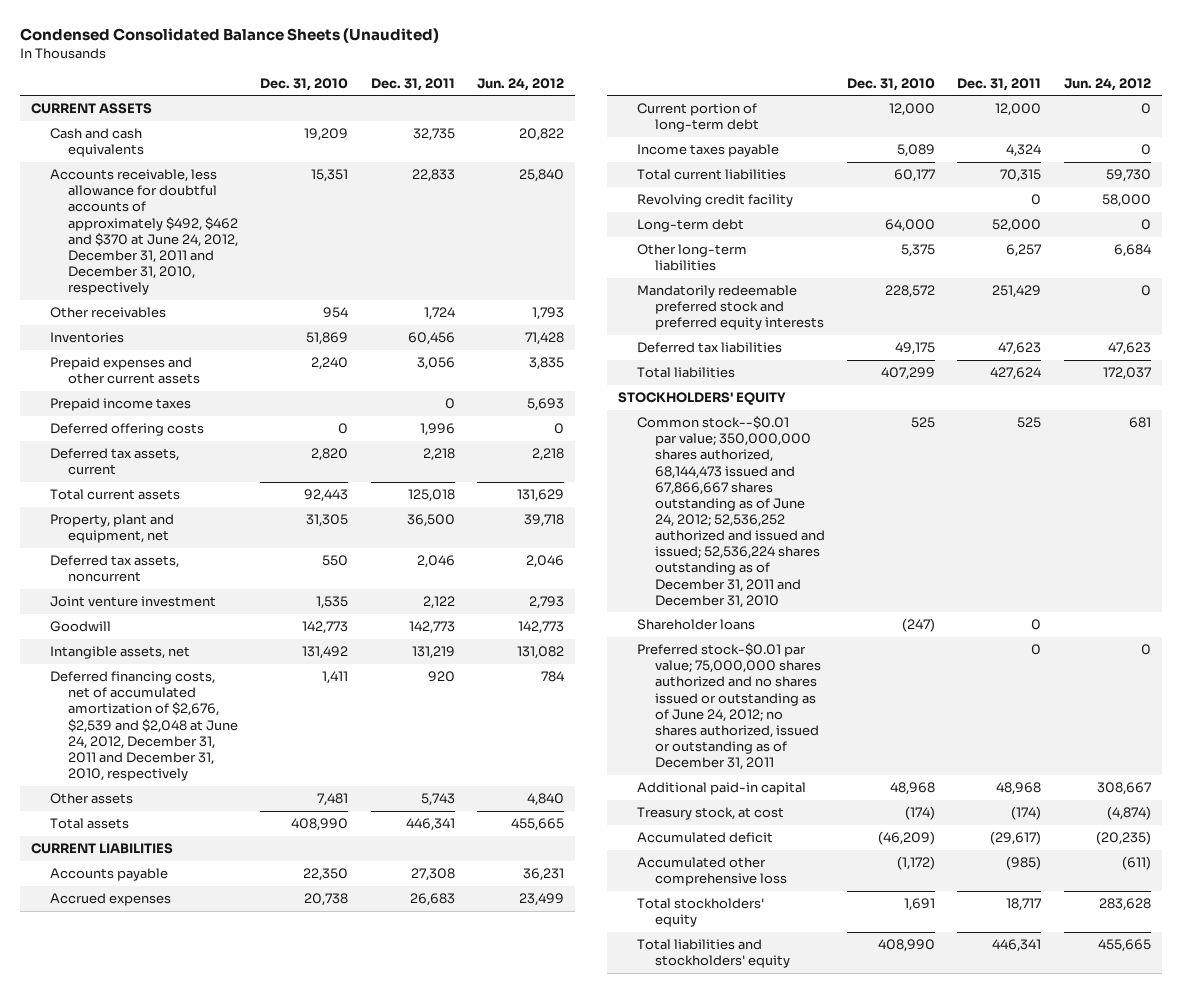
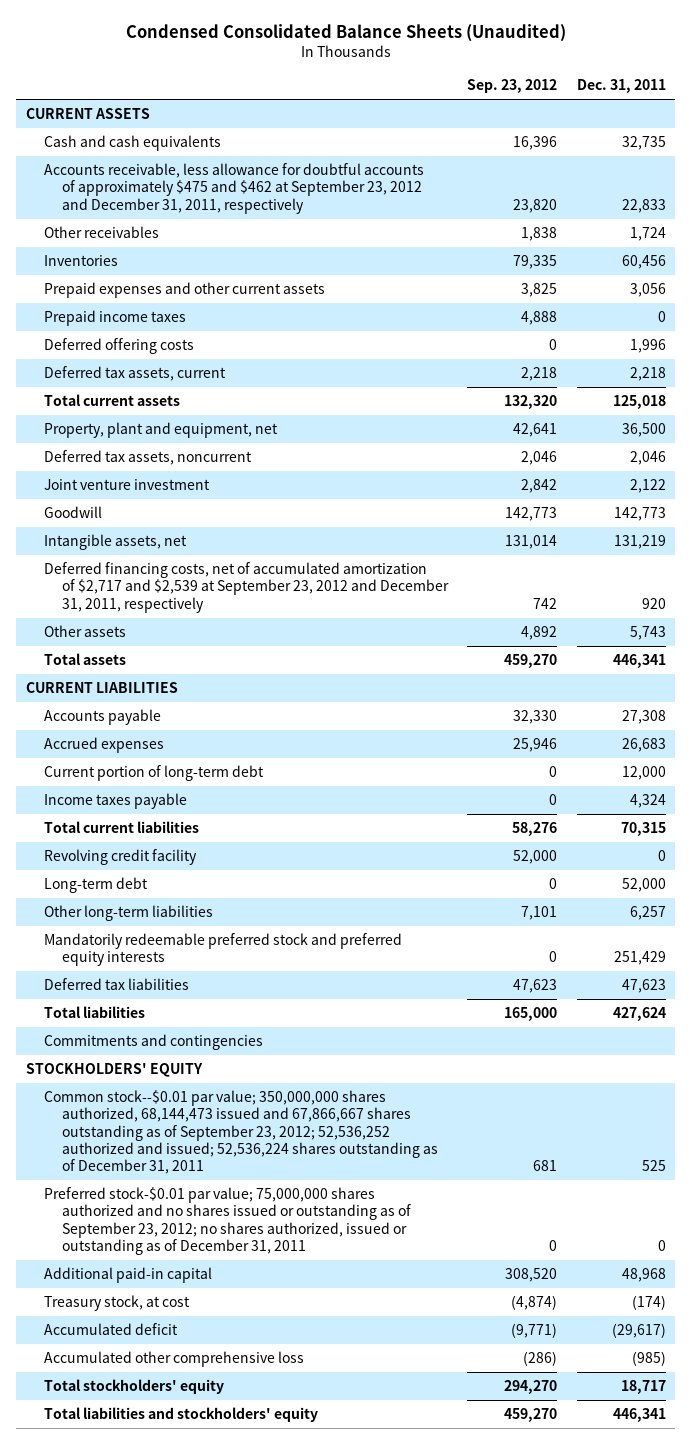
- | Dec. 31, 2010 | Dec. 31, 2011 | Jun. 24, 2012
+ | Sep. 23, 2012 | Dec. 31, 2011
- Accounts receivable, less allowance for doubtful accounts of approximately $492, $462 and $370 at June 24, 2012, December 31, 2011 and December 31, 2010, respectively | 15,351 | 22,833 | 25,840
+ Accounts receivable, less allowance for doubtful accounts of approximately $475 and $462 at September 23, 2012 and December 31, 2011, respectively | 23,820 | 22,833
- Deferred financing costs, net of accumulated amortization of $2,676, $2,539 and $2,048 at June 24, 2012, December 31, 2011 and December 31, 2010, respectively | 1,411 | 920 | 784
+ Deferred financing costs, net of accumulated amortization of $2,717 and $2,539 at September 23, 2012 and December 31, 2011, respectively | 742 | 920
+ Commitments and contingencies
- Common stock--$0.01 par value; 350,000,000 shares authorized, 68,144,473 issued and 67,866,667 shares outstanding as of June 24, 2012; 52,536,252 authorized and issued and issued; 52,536,224 shares outstanding as of December 31, 2011 and December 31, 2010 | 525 | 525 | 681
- Shareholder loans | (247) | 0 |
- Preferred stock-$0.01 par value; 75,000,000 shares authorized and no shares issued or outstanding as of June 24, 2012; no shares authorized, issued or outstanding as of December 31, 2011 | | 0 | 0
+ Common stock--$0.01 par value; 350,000,000 shares authorized, 68,144,473 issued and 67,866,667 shares outstanding as of September 23, 2012; 52,536,252 authorized and issued; 52,536,224 shares outstanding as of December 31, 2011 | 681 | 525
+ Preferred stock-$0.01 par value; 75,000,000 shares authorized and no shares issued or outstanding as of September 23, 2012; no shares authorized, issued or outstanding as of December 31, 2011 | 0 | 0

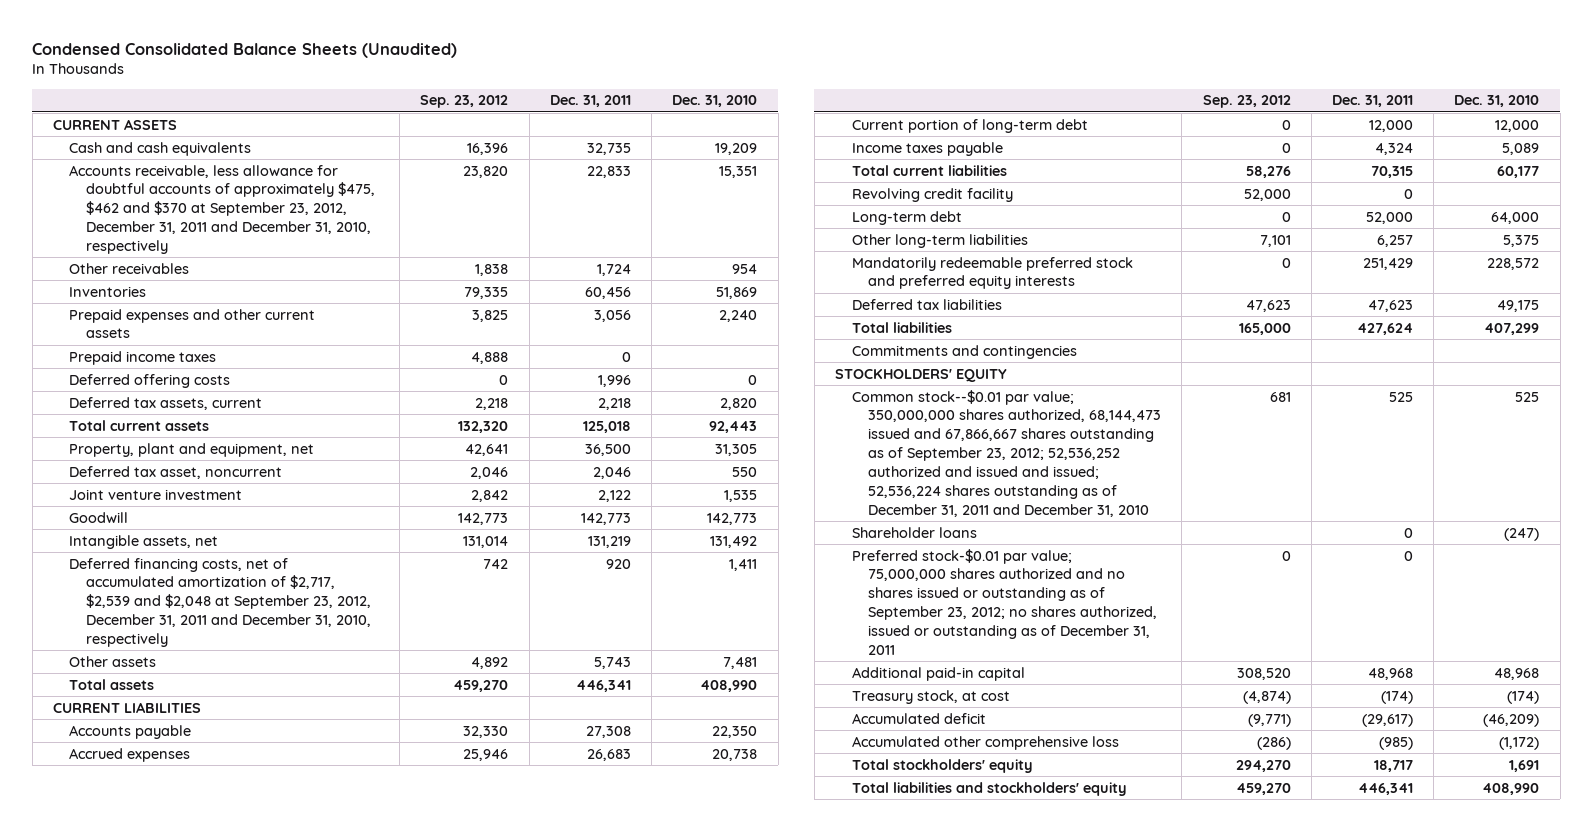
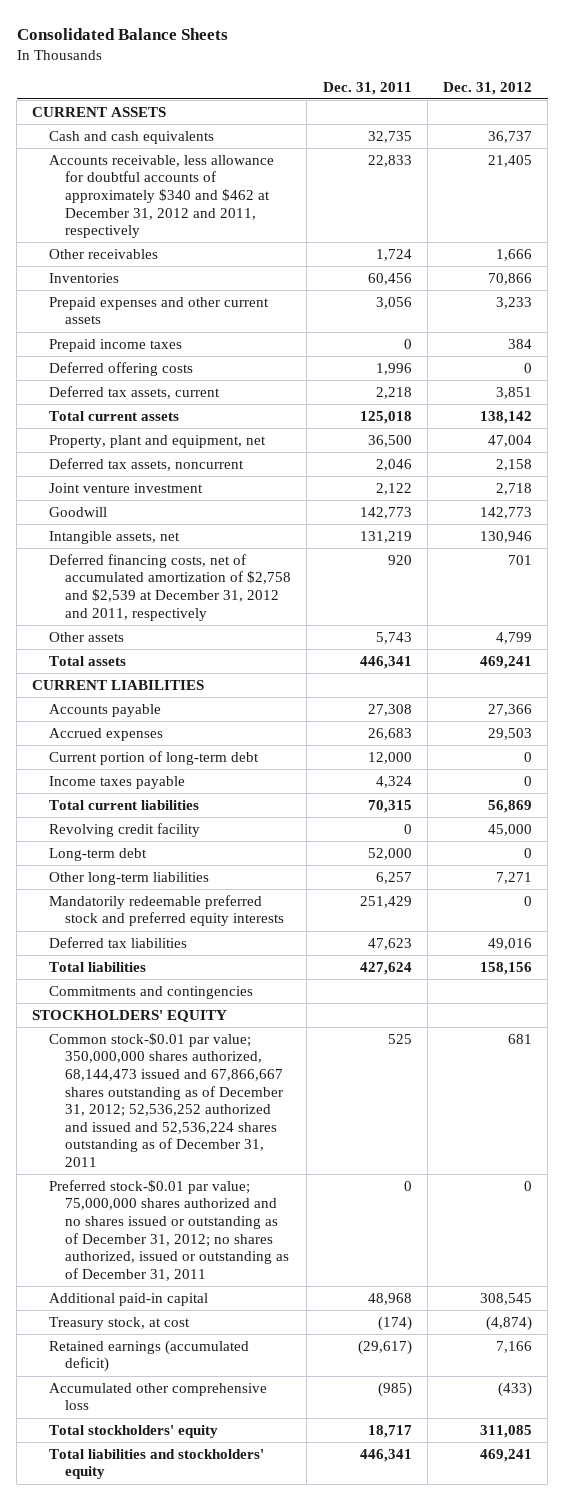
- Condensed Consolidated Balance Sheets (Unaudited)
+ Consolidated Balance Sheets
- | Sep. 23, 2012 | Dec. 31, 2011 | Dec. 31, 2010
+ | Dec. 31, 2011 | Dec. 31, 2012
- Accounts receivable, less allowance for doubtful accounts of approximately $475, $462 and $370 at September 23, 2012, December 31, 2011 and December 31, 2010, respectively | 23,820 | 22,833 | 15,351
+ Accounts receivable, less allowance for doubtful accounts of approximately $340 and $462 at December 31, 2012 and 2011, respectively | 22,833 | 21,405
- Deferred tax asset, noncurrent | 2,046 | 2,046 | 550
+ Deferred tax assets, noncurrent | 2,046 | 2,158
- Deferred financing costs, net of accumulated amortization of $2,717, $2,539 and $2,048 at September 23, 2012, December 31, 2011 and December 31, 2010, respectively | 742 | 920 | 1,411
+ Deferred financing costs, net of accumulated amortization of $2,758 and $2,539 at December 31, 2012 and 2011, respectively | 920 | 701
- Common stock--$0.01 par value; 350,000,000 shares authorized, 68,144,473 issued and 67,866,667 shares outstanding as of September 23, 2012; 52,536,252 authorized and issued and issued; 52,536,224 shares outstanding as of December 31, 2011 and December 31, 2010 | 681 | 525 | 525
- Shareholder loans | | 0 | (247)
- Preferred stock-$0.01 par value; 75,000,000 shares authorized and no shares issued or outstanding as of September 23, 2012; no shares authorized, issued or outstanding as of December 31, 2011 | 0 | 0 |
+ Common stock-$0.01 par value; 350,000,000 shares authorized, 68,144,473 issued and 67,866,667 shares outstanding as of December 31, 2012; 52,536,252 authorized and issued and 52,536,224 shares outstanding as of December 31, 2011 | 525 | 681
+ Preferred stock-$0.01 par value; 75,000,000 shares authorized and no shares issued or outstanding as of December 31, 2012; no shares authorized, issued or outstanding as of December 31, 2011 | 0 | 0
- Accumulated deficit | (9,771) | (29,617) | (46,209)
+ Retained earnings (accumulated deficit) | (29,617) | 7,166

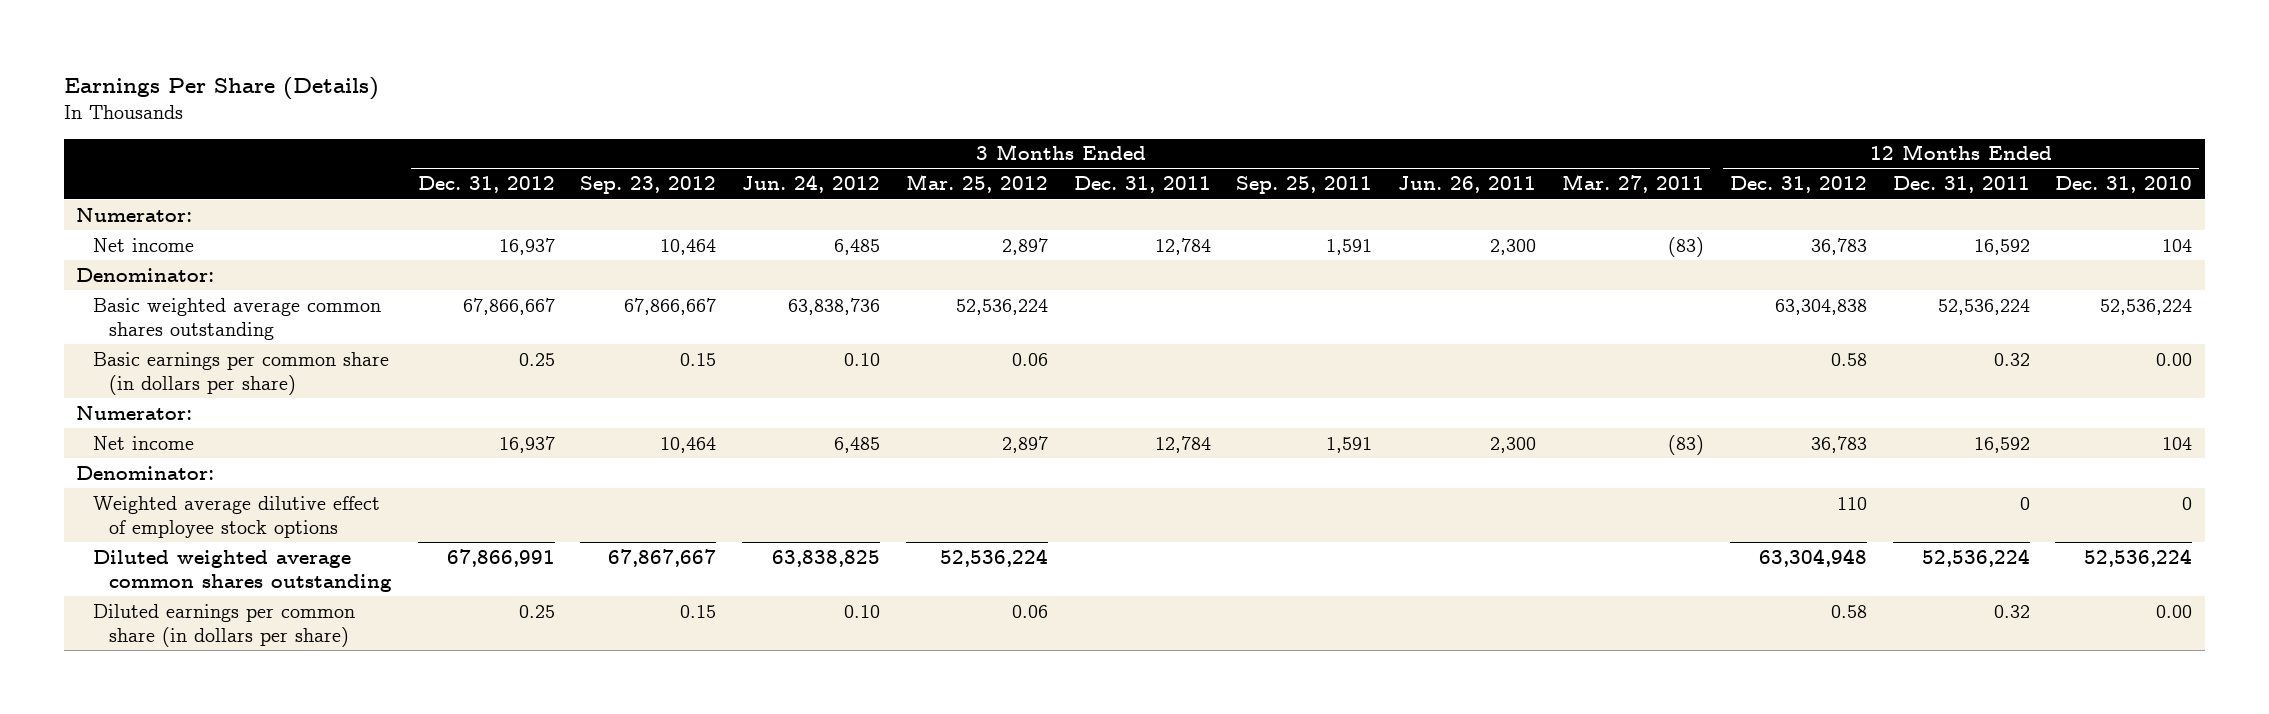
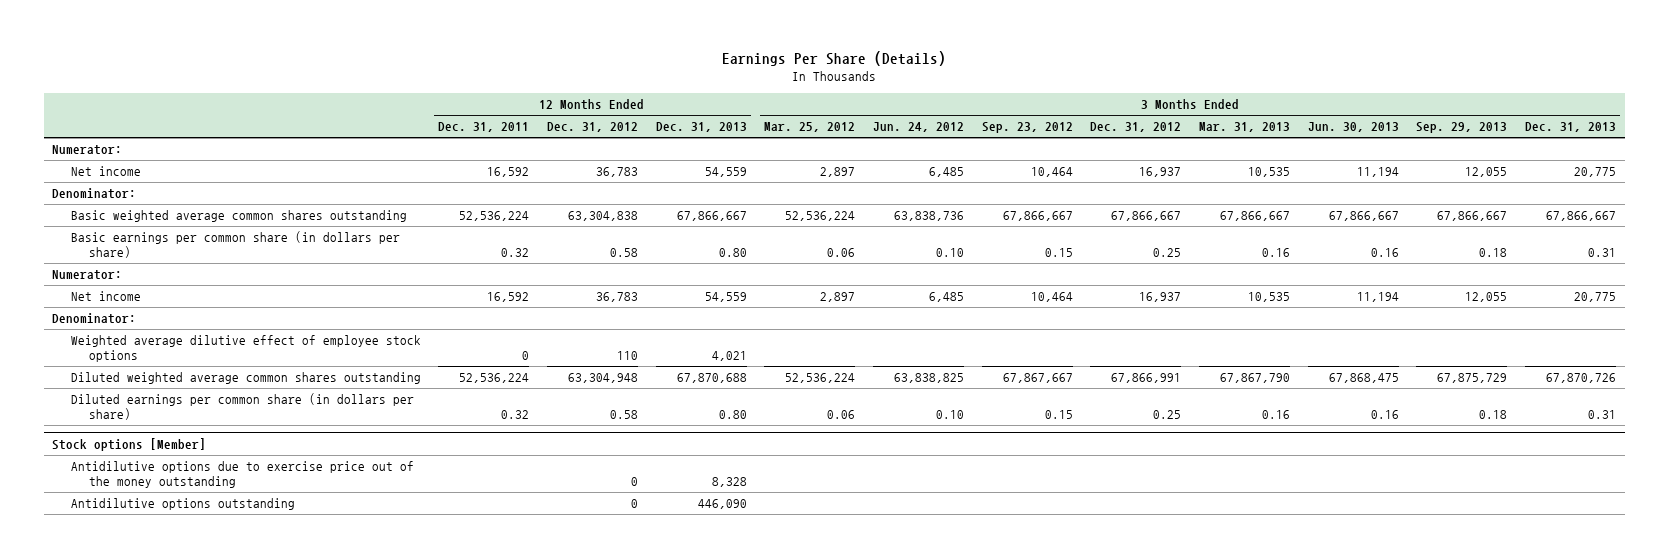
- | 3 Months Ended Dec. 31, 2012 | 3 Months Ended Sep. 23, 2012 | 3 Months Ended Jun. 24, 2012 | 3 Months Ended Mar. 25, 2012 | 3 Months Ended Dec. 31, 2011 | 3 Months Ended Sep. 25, 2011 | 3 Months Ended Jun. 26, 2011 | 3 Months Ended Mar. 27, 2011 | 12 Months Ended Dec. 31, 2012 | 12 Months Ended Dec. 31, 2011 | 12 Months Ended Dec. 31, 2010
+ | 12 Months Ended Dec. 31, 2011 | 12 Months Ended Dec. 31, 2012 | 12 Months Ended Dec. 31, 2013 | 3 Months Ended Mar. 25, 2012 | 3 Months Ended Jun. 24, 2012 | 3 Months Ended Sep. 23, 2012 | 3 Months Ended Dec. 31, 2012 | 3 Months Ended Mar. 31, 2013 | 3 Months Ended Jun. 30, 2013 | 3 Months Ended Sep. 29, 2013 | 3 Months Ended Dec. 31, 2013
+ Stock options [Member]
+ Antidilutive options due to exercise price out of the money outstanding | | 0 | 8,328 | | | | | | | |
+ Antidilutive options outstanding | | 0 | 446,090 | | | | | | | |

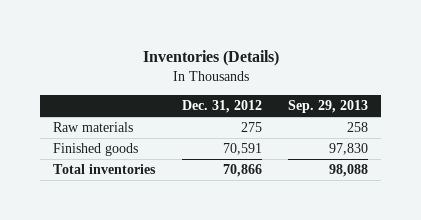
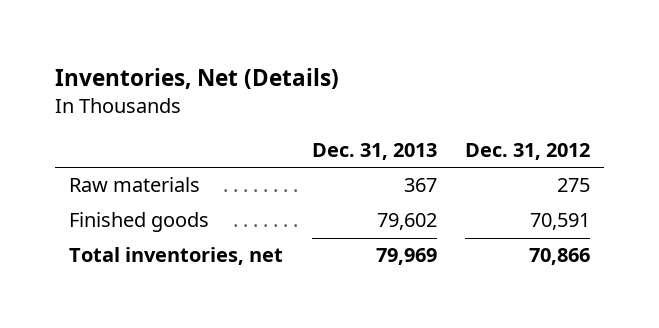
- Inventories (Details)
+ Inventories, Net (Details)
- | Dec. 31, 2012 | Sep. 29, 2013
+ | Dec. 31, 2013 | Dec. 31, 2012
- Total inventories | 70,866 | 98,088
+ Total inventories, net | 79,969 | 70,866

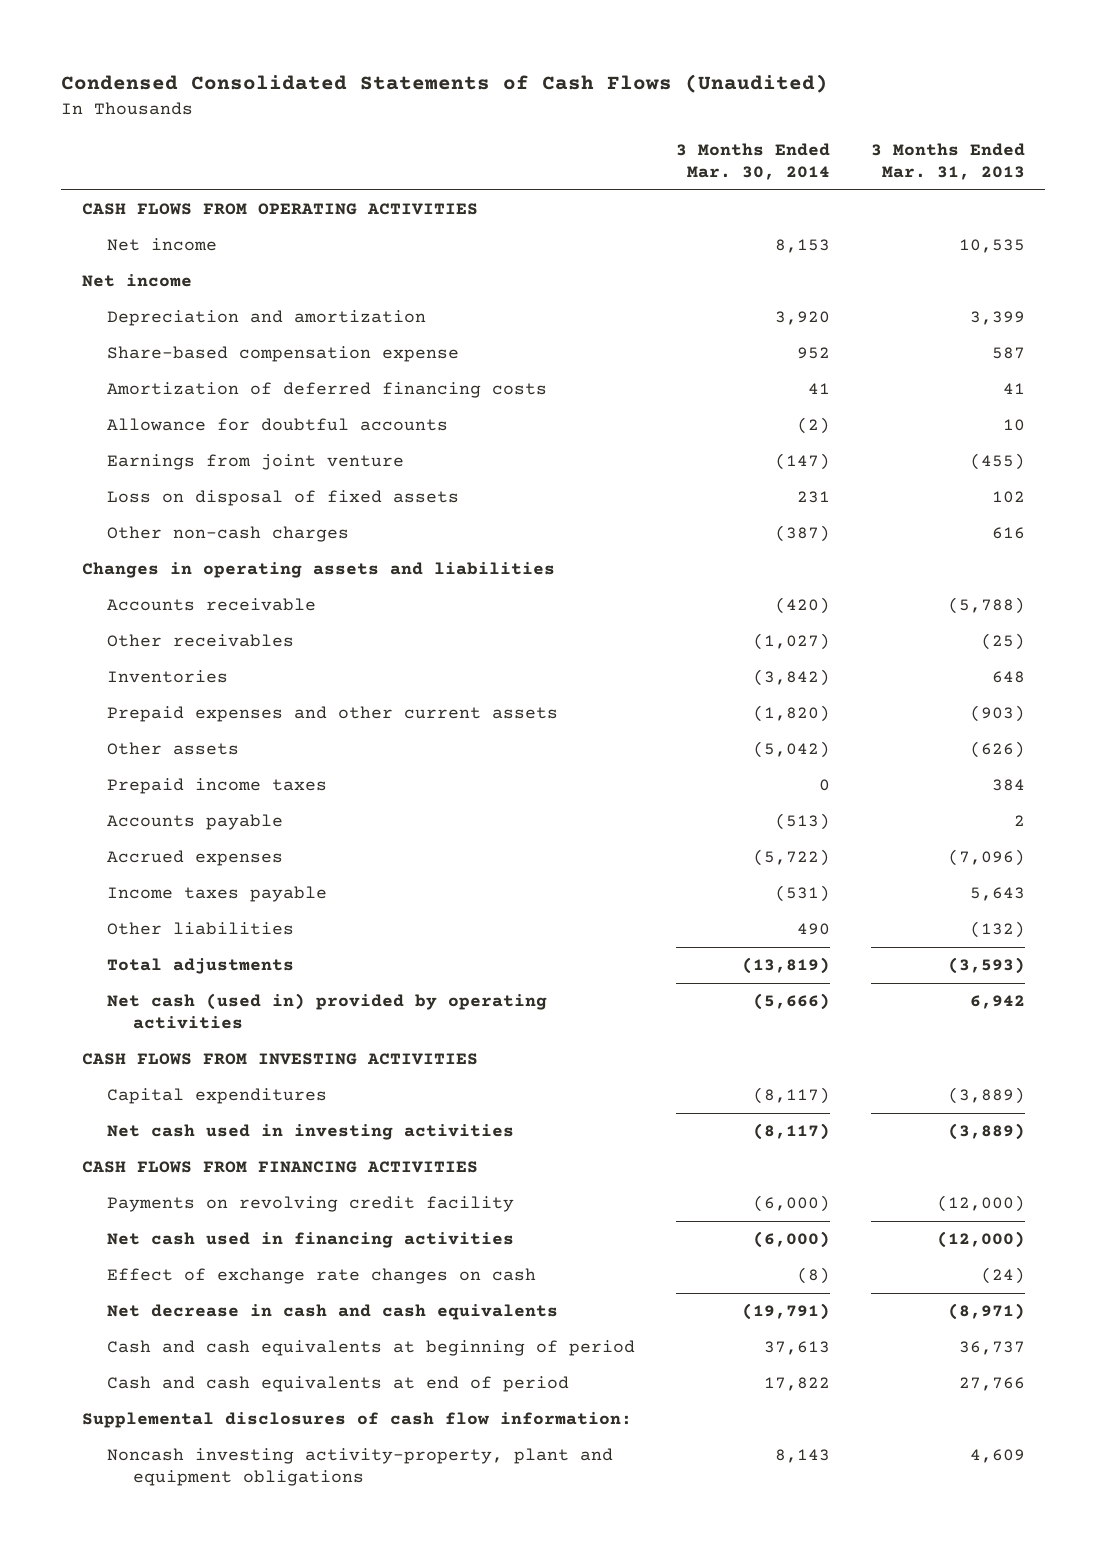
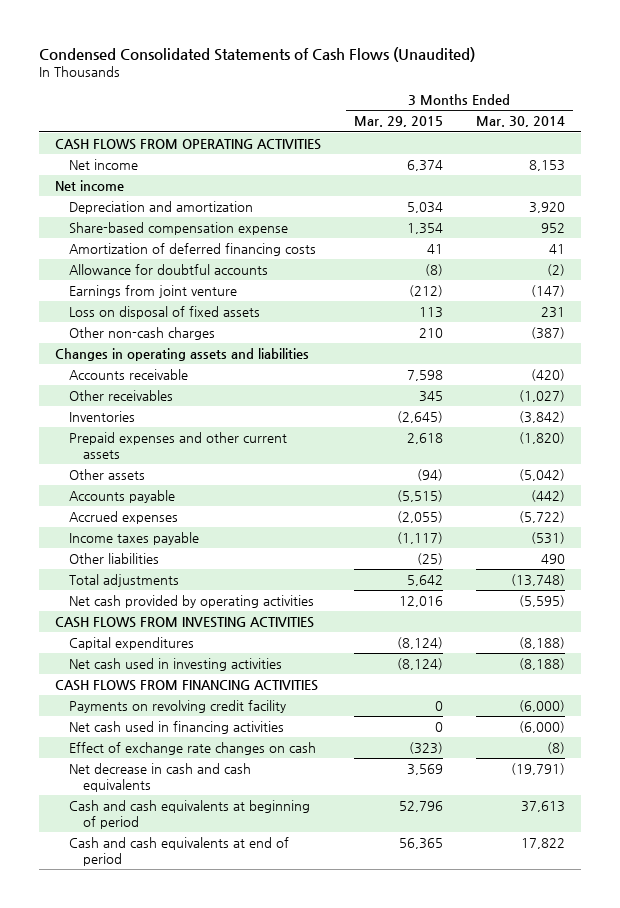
- | 3 Months Ended Mar. 30, 2014 | 3 Months Ended Mar. 31, 2013
+ | 3 Months Ended Mar. 29, 2015 | 3 Months Ended Mar. 30, 2014
- Prepaid income taxes | 0 | 384
- Accounts payable | (513) | 2
+ Accounts payable | (5,515) | (442)
- Total adjustments | (13,819) | (3,593)
- Net cash (used in) provided by operating activities | (5,666) | 6,942
+ Total adjustments | 5,642 | (13,748)
+ Net cash provided by operating activities | 12,016 | (5,595)
- Capital expenditures | (8,117) | (3,889)
- Net cash used in investing activities | (8,117) | (3,889)
+ Capital expenditures | (8,124) | (8,188)
+ Net cash used in investing activities | (8,124) | (8,188)
- Supplemental disclosures of cash flow information:
- Noncash investing activity-property, plant and equipment obligations | 8,143 | 4,609

